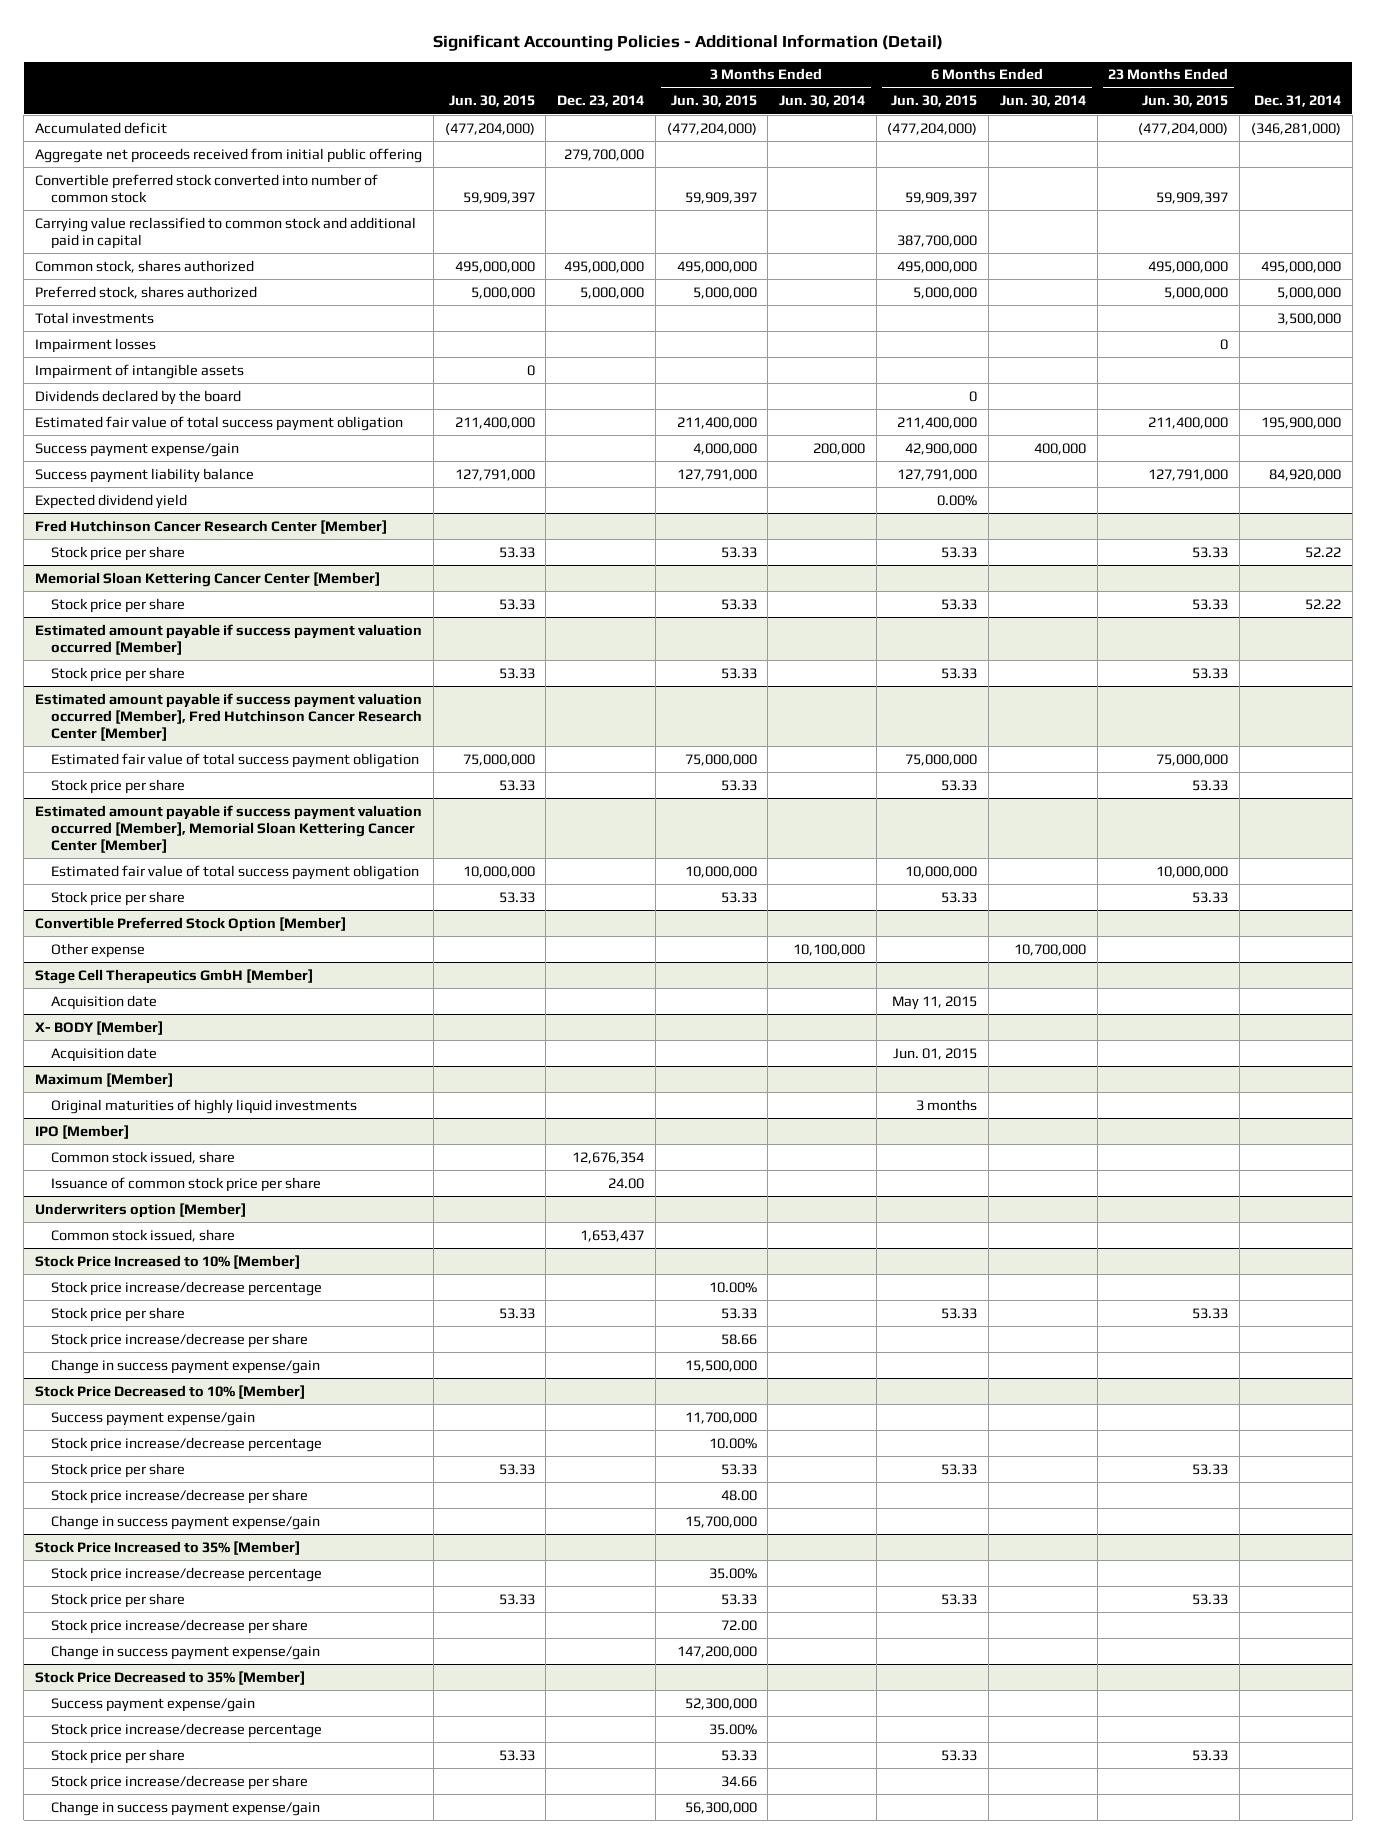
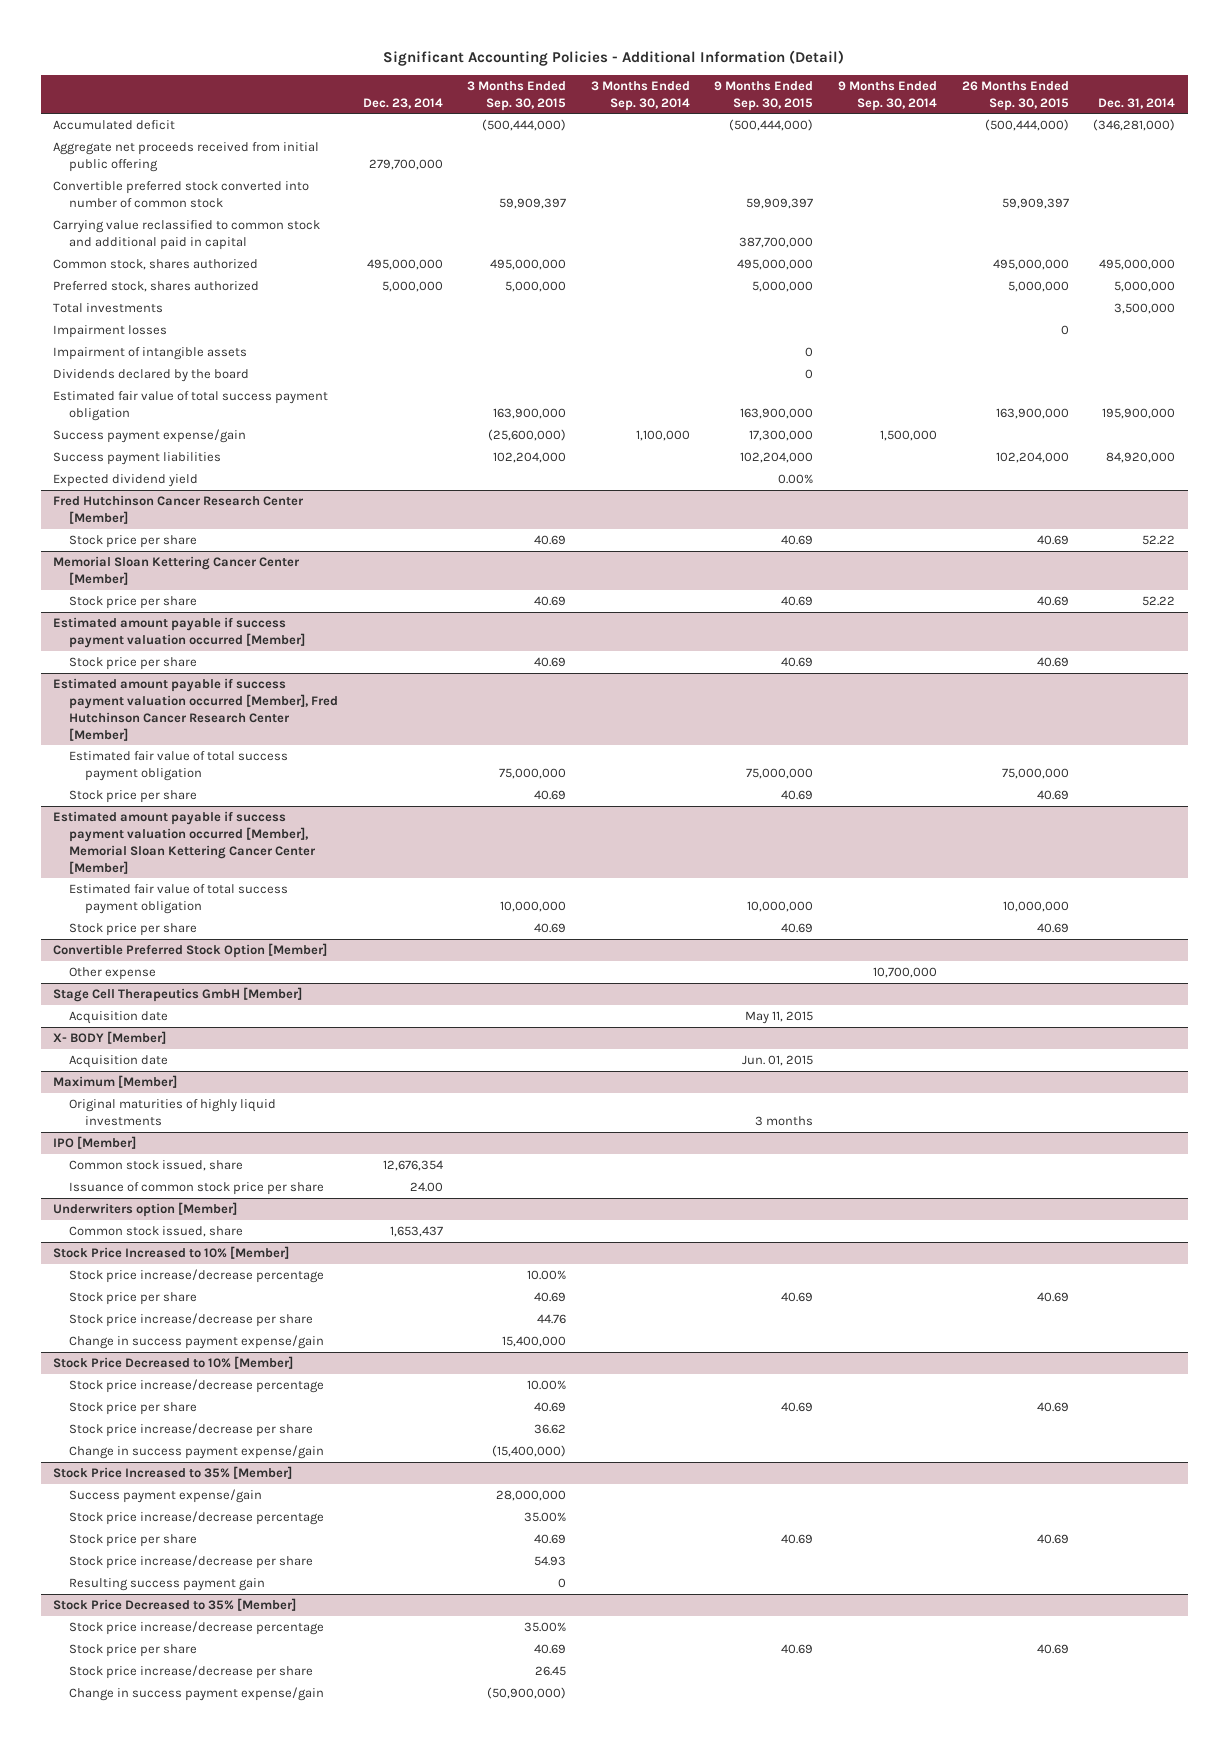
- | Jun. 30, 2015 | Dec. 23, 2014 | 3 Months Ended Jun. 30, 2015 | 3 Months Ended Jun. 30, 2014 | 6 Months Ended Jun. 30, 2015 | 6 Months Ended Jun. 30, 2014 | 23 Months Ended Jun. 30, 2015 | Dec. 31, 2014
+ | Dec. 23, 2014 | 3 Months Ended Sep. 30, 2015 | 3 Months Ended Sep. 30, 2014 | 9 Months Ended Sep. 30, 2015 | 9 Months Ended Sep. 30, 2014 | 26 Months Ended Sep. 30, 2015 | Dec. 31, 2014
- Success payment liability balance | 127,791,000 | | 127,791,000 | | 127,791,000 | | 127,791,000 | 84,920,000
+ Success payment liabilities | | 102,204,000 | | 102,204,000 | | 102,204,000 | 84,920,000
@ Stock Price Decreased to 10% [Member]
- Success payment expense/gain | | | 11,700,000 | | | | |
@ Stock Price Increased to 35% [Member]
+ Success payment expense/gain | | 28,000,000 | | | | |
- Change in success payment expense/gain | | | 147,200,000 | | | | |
+ Resulting success payment gain | | 0 | | | | |
@ Stock Price Decreased to 35% [Member]
- Success payment expense/gain | | | 52,300,000 | | | | |

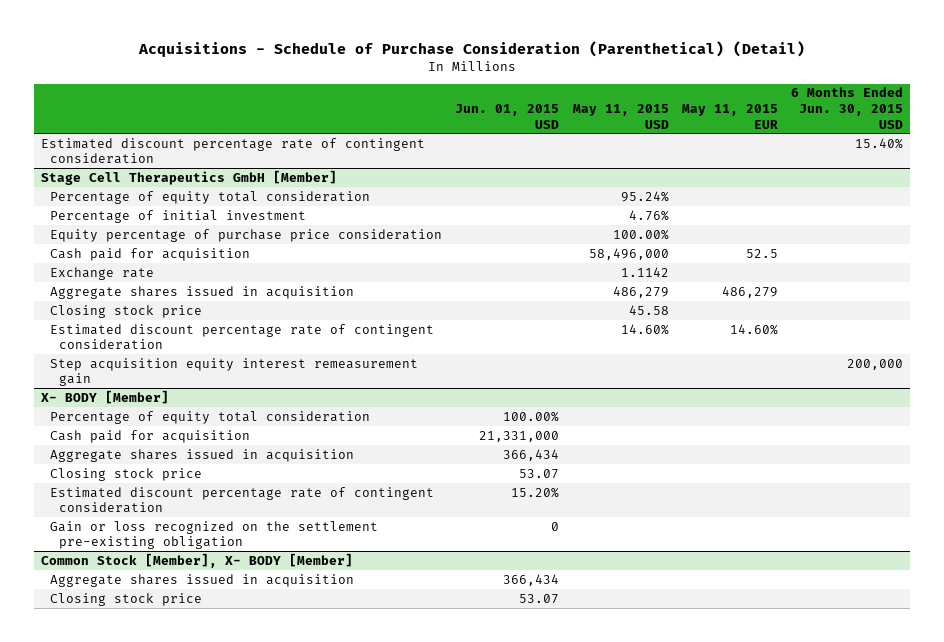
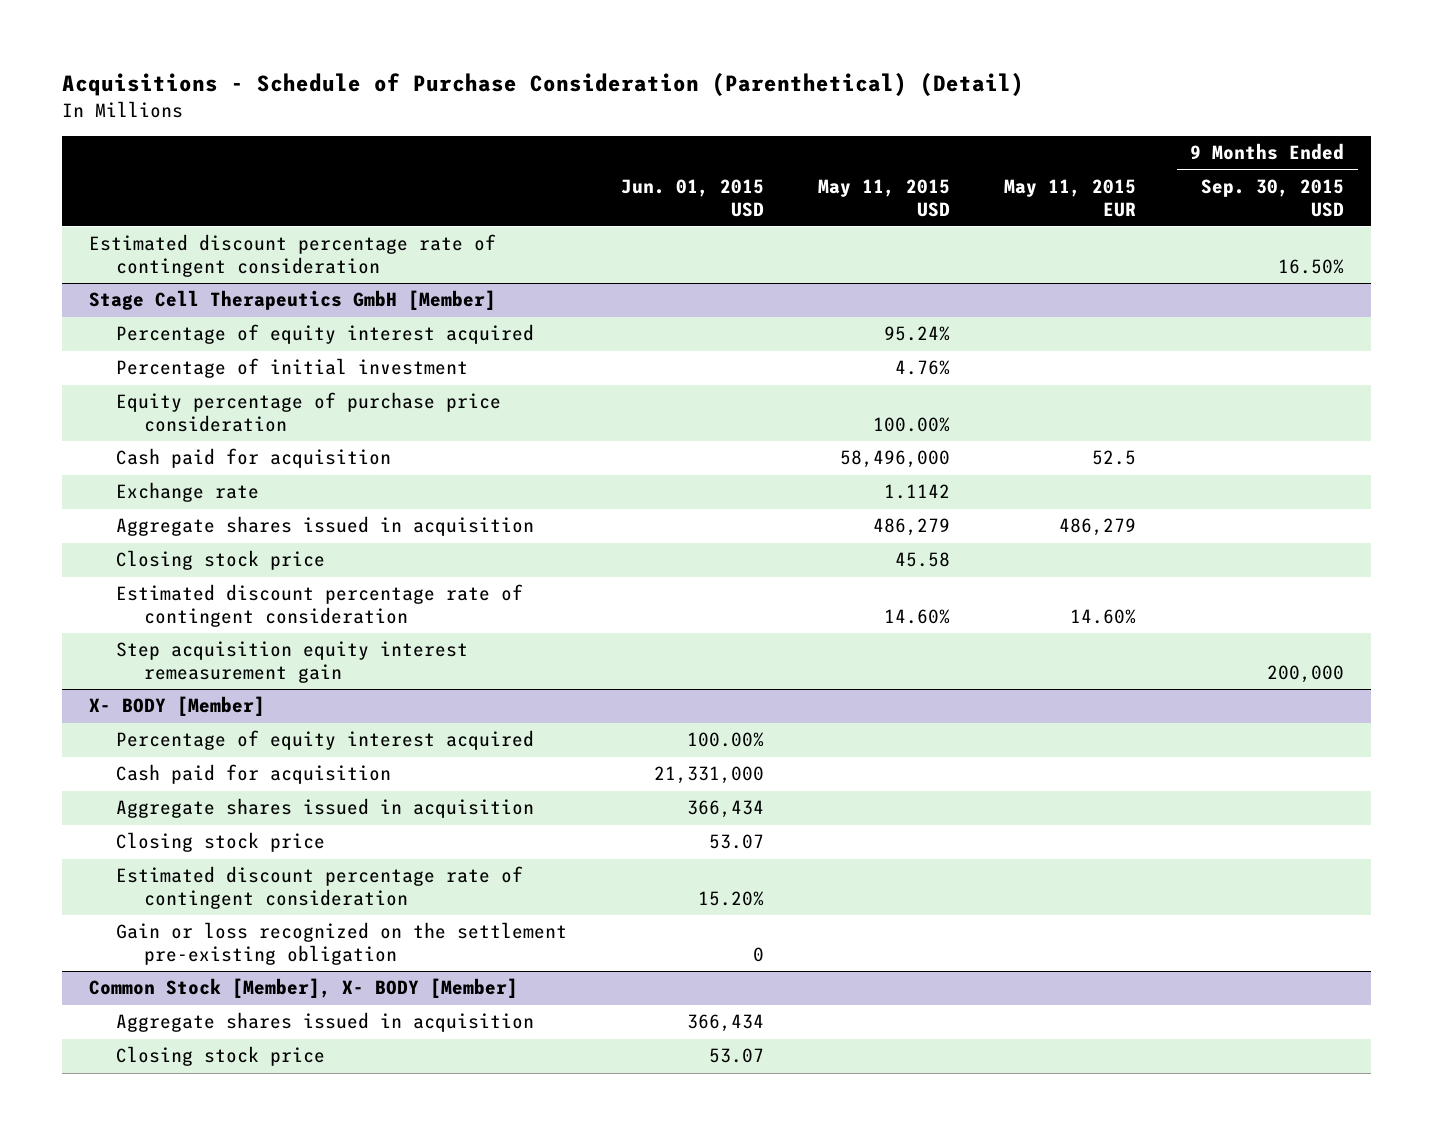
- | Jun. 01, 2015 USD | May 11, 2015 USD | May 11, 2015 EUR | 6 Months Ended Jun. 30, 2015 USD
+ | Jun. 01, 2015 USD | May 11, 2015 USD | May 11, 2015 EUR | 9 Months Ended Sep. 30, 2015 USD
@ Stage Cell Therapeutics GmbH [Member]
- Percentage of equity total consideration | | 95.24% | |
+ Percentage of equity interest acquired | | 95.24% | |
@ X- BODY [Member]
- Percentage of equity total consideration | 100.00% | | |
+ Percentage of equity interest acquired | 100.00% | | |

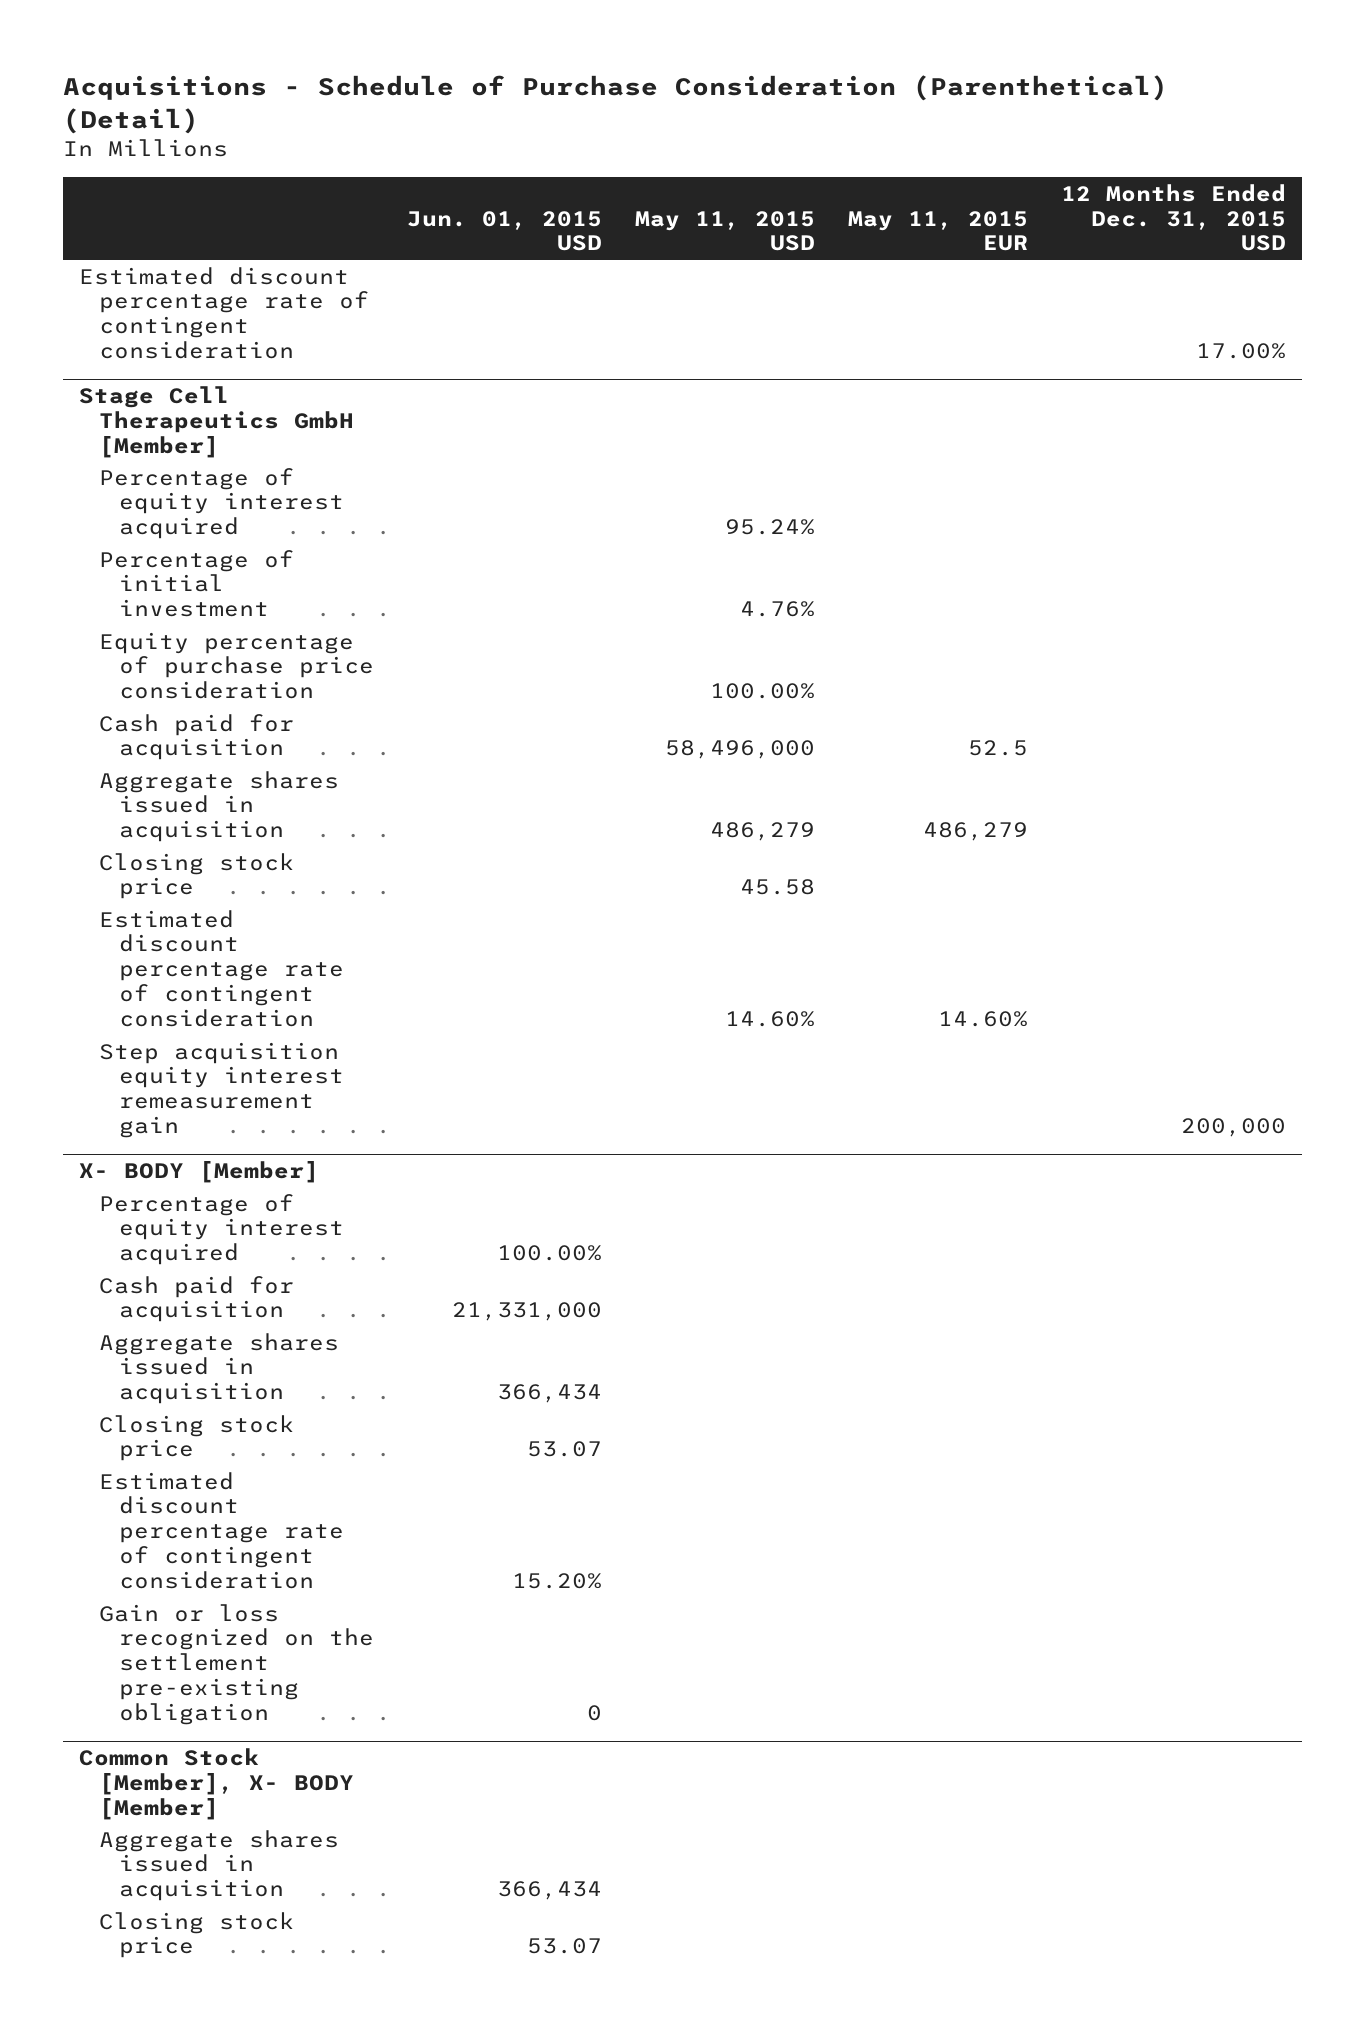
- | Jun. 01, 2015 USD | May 11, 2015 USD | May 11, 2015 EUR | 9 Months Ended Sep. 30, 2015 USD
+ | Jun. 01, 2015 USD | May 11, 2015 USD | May 11, 2015 EUR | 12 Months Ended Dec. 31, 2015 USD
@ Stage Cell Therapeutics GmbH [Member]
- Exchange rate | | 1.1142 | |

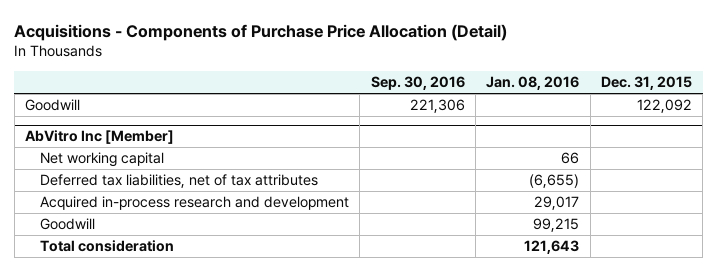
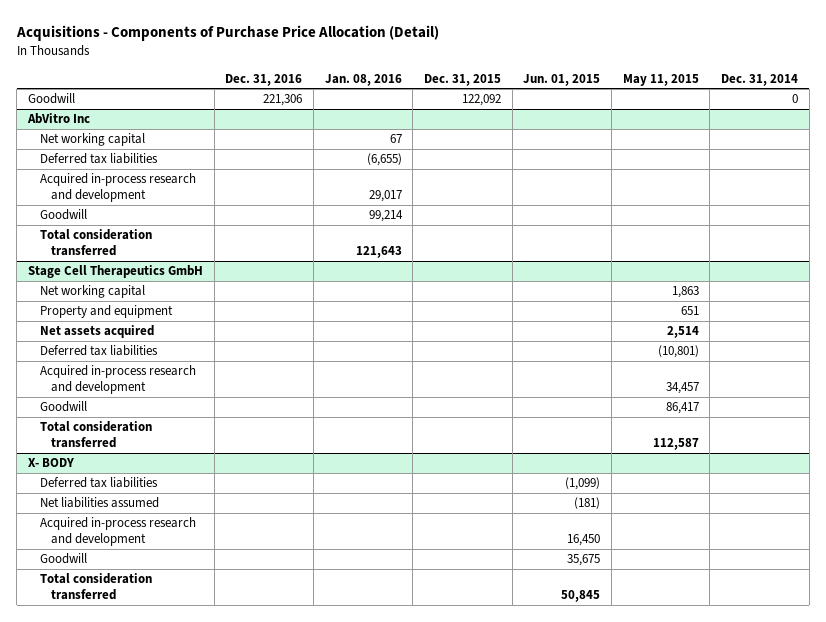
- | Sep. 30, 2016 | Jan. 08, 2016 | Dec. 31, 2015
+ | Dec. 31, 2016 | Jan. 08, 2016 | Dec. 31, 2015 | Jun. 01, 2015 | May 11, 2015 | Dec. 31, 2014
- AbVitro Inc [Member]
- Net working capital | | 66 |
- Deferred tax liabilities, net of tax attributes | | (6,655) |
+ AbVitro Inc
+ Net working capital | | 67 | | | |
+ Deferred tax liabilities | | (6,655) | | | |
- Goodwill | | 99,215 |
- Total consideration | | 121,643 |
+ Goodwill | | 99,214 | | | |
+ Total consideration transferred | | 121,643 | | | |
+ Stage Cell Therapeutics GmbH
+ Net working capital | | | | | 1,863 |
+ Property and equipment | | | | | 651 |
+ Net assets acquired | | | | | 2,514 |
+ Deferred tax liabilities | | | | | (10,801) |
+ Acquired in-process research and development | | | | | 34,457 |
+ Goodwill | | | | | 86,417 |
+ Total consideration transferred | | | | | 112,587 |
+ X- BODY
+ Deferred tax liabilities | | | | (1,099) | |
+ Net liabilities assumed | | | | (181) | |
+ Acquired in-process research and development | | | | 16,450 | |
+ Goodwill | | | | 35,675 | |
+ Total consideration transferred | | | | 50,845 | |

